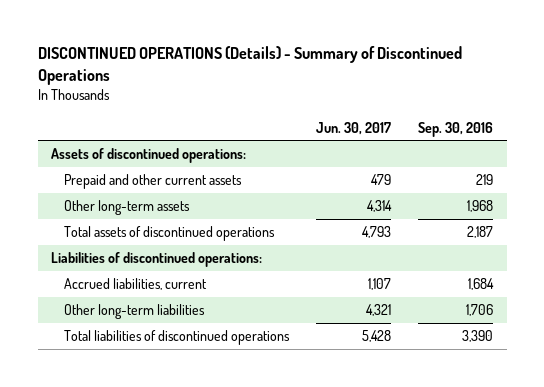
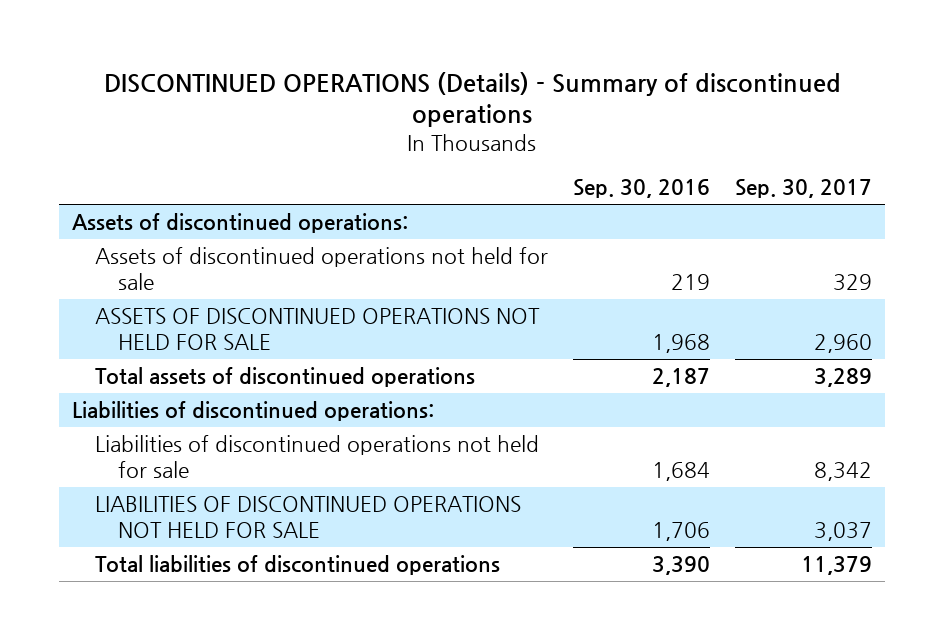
- DISCONTINUED OPERATIONS (Details) - Summary of Discontinued Operations
+ DISCONTINUED OPERATIONS (Details) - Summary of discontinued operations
- | Jun. 30, 2017 | Sep. 30, 2016
+ | Sep. 30, 2016 | Sep. 30, 2017
- Prepaid and other current assets | 479 | 219
- Other long-term assets | 4,314 | 1,968
+ Assets of discontinued operations not held for sale | 219 | 329
+ ASSETS OF DISCONTINUED OPERATIONS NOT HELD FOR SALE | 1,968 | 2,960
- Accrued liabilities, current | 1,107 | 1,684
- Other long-term liabilities | 4,321 | 1,706
+ Liabilities of discontinued operations not held for sale | 1,684 | 8,342
+ LIABILITIES OF DISCONTINUED OPERATIONS NOT HELD FOR SALE | 1,706 | 3,037

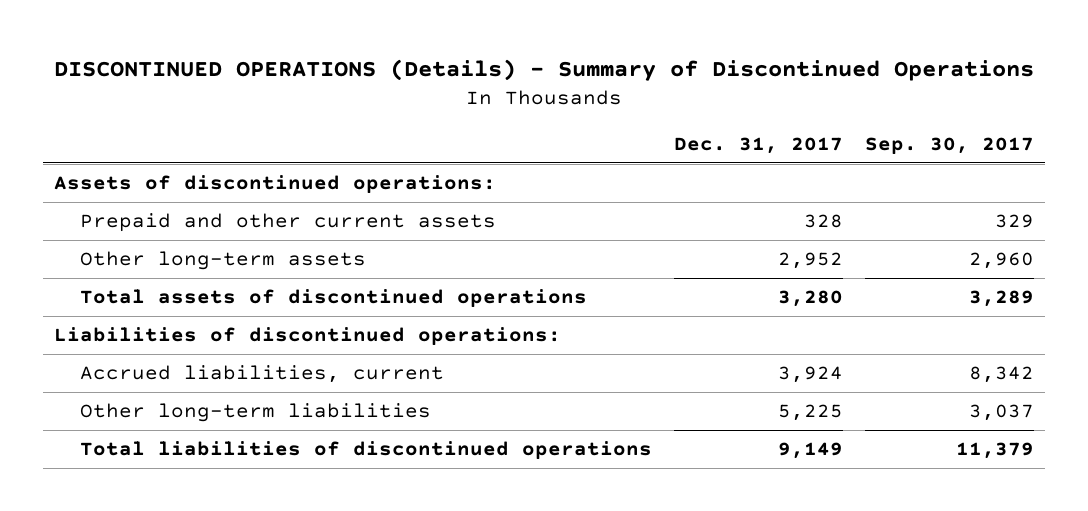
- DISCONTINUED OPERATIONS (Details) - Summary of discontinued operations
+ DISCONTINUED OPERATIONS (Details) - Summary of Discontinued Operations
- | Sep. 30, 2016 | Sep. 30, 2017
+ | Dec. 31, 2017 | Sep. 30, 2017
- Assets of discontinued operations not held for sale | 219 | 329
- ASSETS OF DISCONTINUED OPERATIONS NOT HELD FOR SALE | 1,968 | 2,960
+ Prepaid and other current assets | 328 | 329
+ Other long-term assets | 2,952 | 2,960
- Liabilities of discontinued operations not held for sale | 1,684 | 8,342
- LIABILITIES OF DISCONTINUED OPERATIONS NOT HELD FOR SALE | 1,706 | 3,037
+ Accrued liabilities, current | 3,924 | 8,342
+ Other long-term liabilities | 5,225 | 3,037

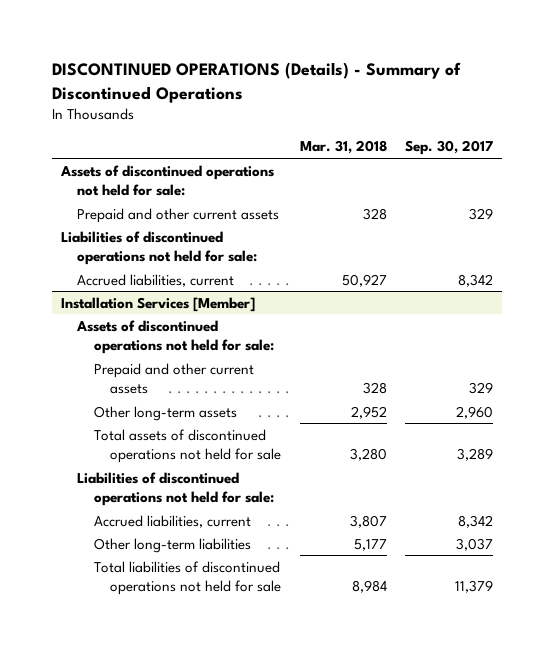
- | Dec. 31, 2017 | Sep. 30, 2017
+ | Mar. 31, 2018 | Sep. 30, 2017
- Assets of discontinued operations:
+ Assets of discontinued operations not held for sale:
+ Liabilities of discontinued operations not held for sale:
+ Accrued liabilities, current | 50,927 | 8,342
+ Installation Services [Member]
+ Assets of discontinued operations not held for sale:
+ Prepaid and other current assets | 328 | 329
- Total assets of discontinued operations | 3,280 | 3,289
- Liabilities of discontinued operations:
+ Total assets of discontinued operations not held for sale | 3,280 | 3,289
+ Liabilities of discontinued operations not held for sale:
- Total liabilities of discontinued operations | 9,149 | 11,379
+ Total liabilities of discontinued operations not held for sale | 8,984 | 11,379

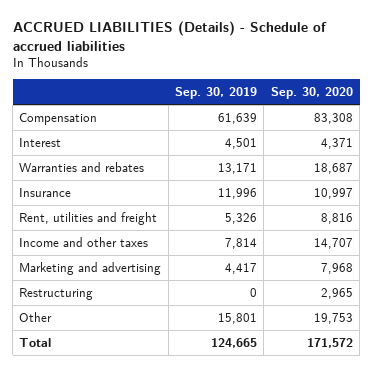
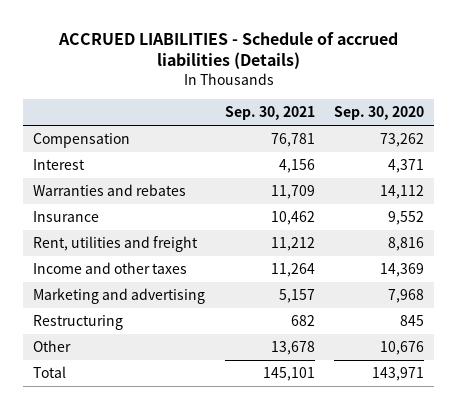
- ACCRUED LIABILITIES (Details) - Schedule of accrued liabilities
+ ACCRUED LIABILITIES - Schedule of accrued liabilities (Details)
- | Sep. 30, 2019 | Sep. 30, 2020
+ | Sep. 30, 2021 | Sep. 30, 2020
- Compensation | 61,639 | 83,308
+ Compensation | 76,781 | 73,262
- Warranties and rebates | 13,171 | 18,687
- Insurance | 11,996 | 10,997
+ Warranties and rebates | 11,709 | 14,112
+ Insurance | 10,462 | 9,552
- Income and other taxes | 7,814 | 14,707
+ Income and other taxes | 11,264 | 14,369
- Restructuring | 0 | 2,965
- Other | 15,801 | 19,753
- Total | 124,665 | 171,572
+ Restructuring | 682 | 845
+ Other | 13,678 | 10,676
+ Total | 145,101 | 143,971

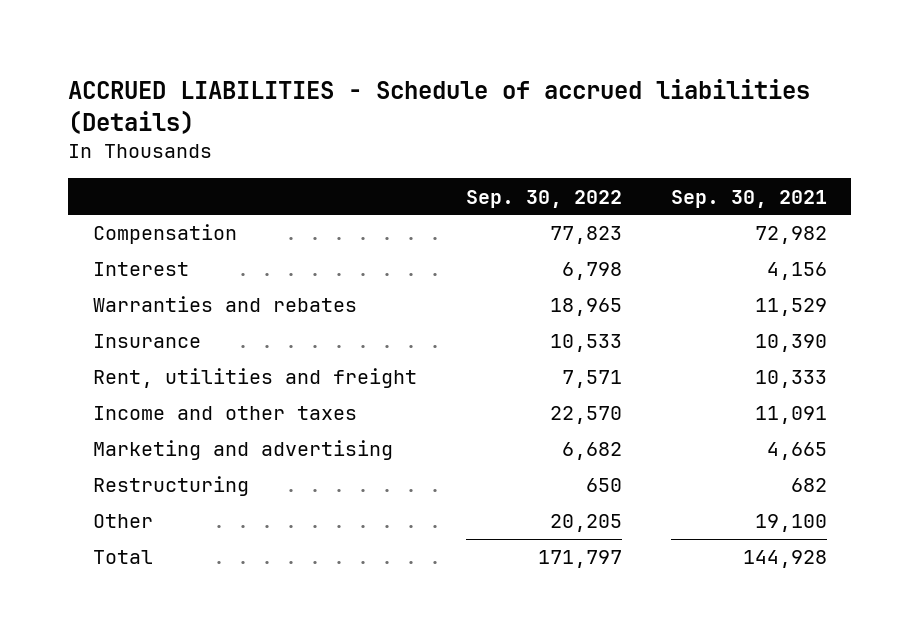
- | Sep. 30, 2021 | Sep. 30, 2020
+ | Sep. 30, 2022 | Sep. 30, 2021
- Compensation | 76,781 | 73,262
+ Compensation | 77,823 | 72,982
- Warranties and rebates | 11,709 | 14,112
- Insurance | 10,462 | 9,552
- Rent, utilities and freight | 11,212 | 8,816
- Income and other taxes | 11,264 | 14,369
- Marketing and advertising | 5,157 | 7,968
+ Warranties and rebates | 18,965 | 11,529
+ Insurance | 10,533 | 10,390
+ Rent, utilities and freight | 7,571 | 10,333
+ Income and other taxes | 22,570 | 11,091
+ Marketing and advertising | 6,682 | 4,665
- Other | 13,678 | 10,676
- Total | 145,101 | 143,971
+ Other | 20,205 | 19,100
+ Total | 171,797 | 144,928

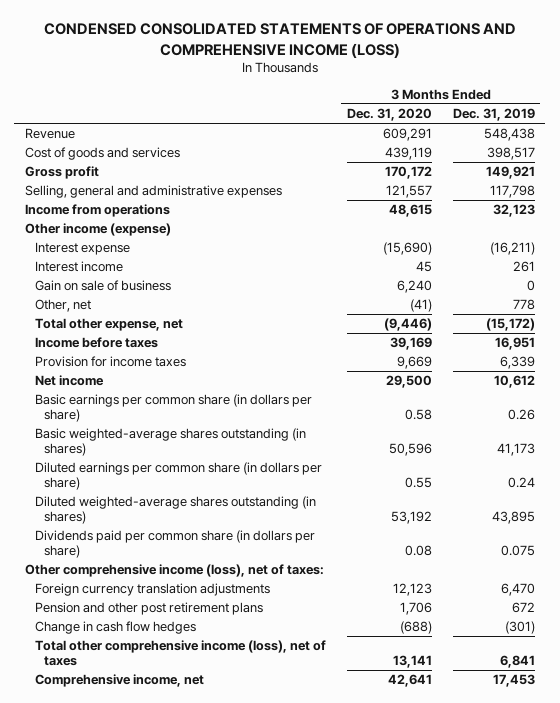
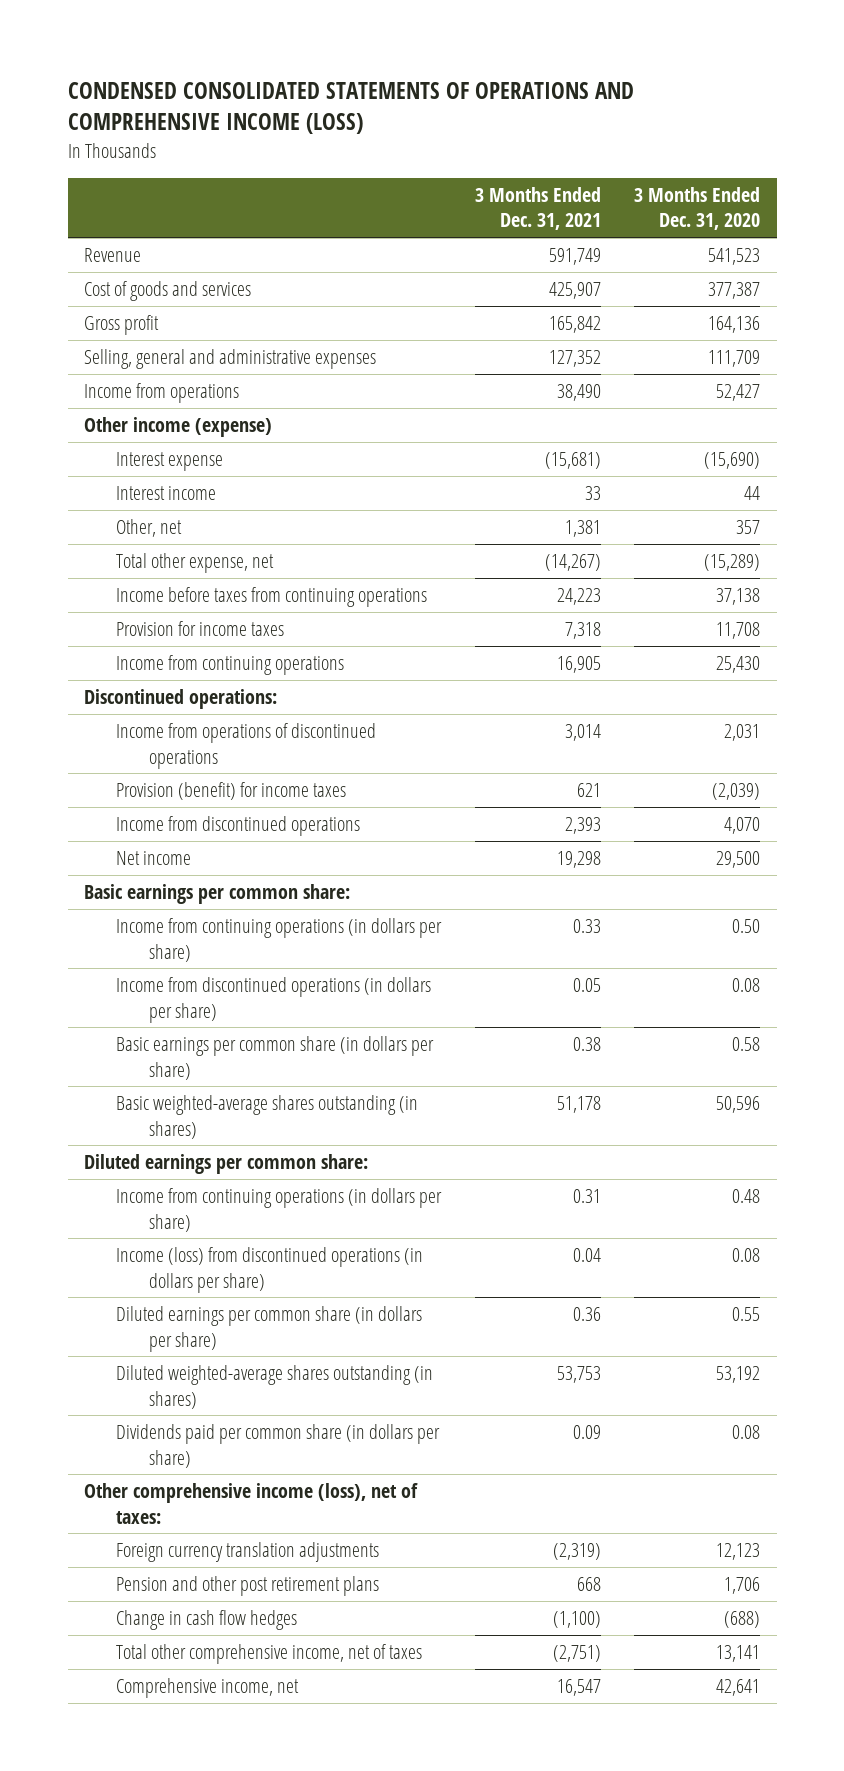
- | 3 Months Ended Dec. 31, 2020 | 3 Months Ended Dec. 31, 2019
+ | 3 Months Ended Dec. 31, 2021 | 3 Months Ended Dec. 31, 2020
- Revenue | 609,291 | 548,438
- Cost of goods and services | 439,119 | 398,517
- Gross profit | 170,172 | 149,921
- Selling, general and administrative expenses | 121,557 | 117,798
- Income from operations | 48,615 | 32,123
+ Revenue | 591,749 | 541,523
+ Cost of goods and services | 425,907 | 377,387
+ Gross profit | 165,842 | 164,136
+ Selling, general and administrative expenses | 127,352 | 111,709
+ Income from operations | 38,490 | 52,427
- Interest income | 45 | 261
- Gain on sale of business | 6,240 | 0
- Other, net | (41) | 778
- Total other expense, net | (9,446) | (15,172)
- Income before taxes | 39,169 | 16,951
- Provision for income taxes | 9,669 | 6,339
+ Interest income | 33 | 44
+ Other, net | 1,381 | 357
+ Total other expense, net | (14,267) | (15,289)
+ Income before taxes from continuing operations | 24,223 | 37,138
+ Provision for income taxes | 7,318 | 11,708
+ Income from continuing operations | 16,905 | 25,430
+ Discontinued operations:
+ Income from operations of discontinued operations | 3,014 | 2,031
+ Provision (benefit) for income taxes | 621 | (2,039)
+ Income from discontinued operations | 2,393 | 4,070
+ Basic earnings per common share:
+ Income from continuing operations (in dollars per share) | 0.33 | 0.50
+ Income from discontinued operations (in dollars per share) | 0.05 | 0.08
+ Diluted earnings per common share:
+ Income from continuing operations (in dollars per share) | 0.31 | 0.48
+ Income (loss) from discontinued operations (in dollars per share) | 0.04 | 0.08
- Total other comprehensive income (loss), net of taxes | 13,141 | 6,841
+ Total other comprehensive income, net of taxes | (2,751) | 13,141

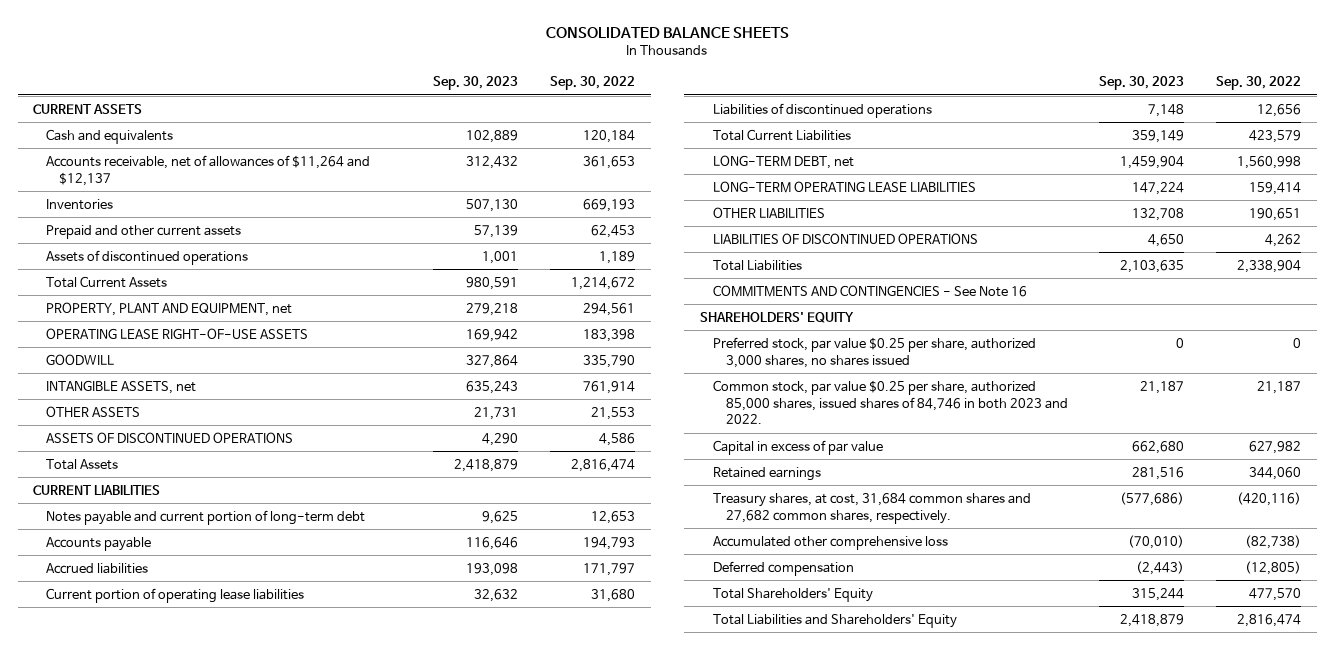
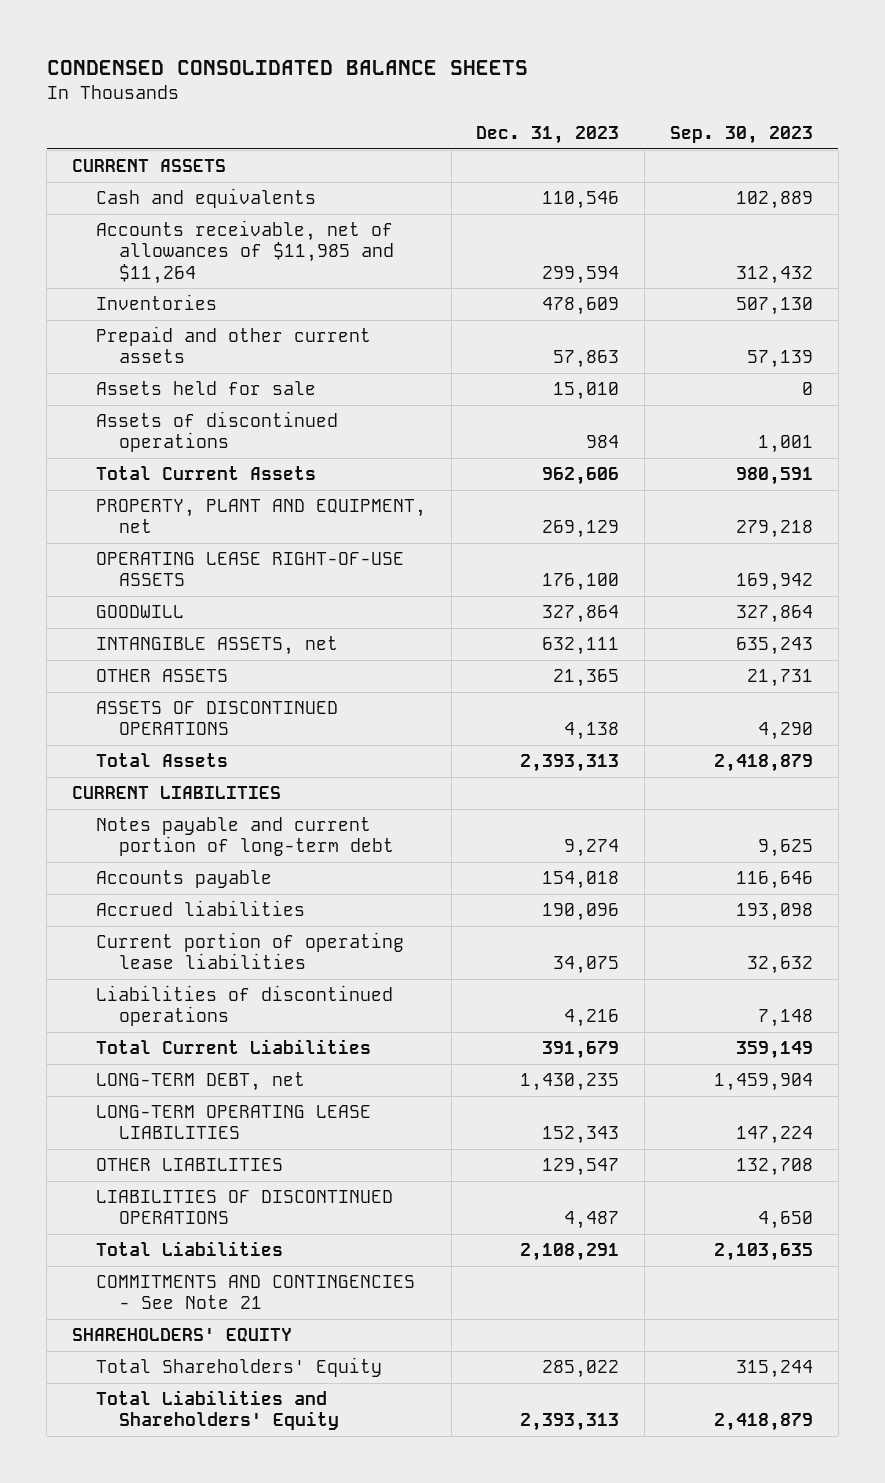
- CONSOLIDATED BALANCE SHEETS
+ CONDENSED CONSOLIDATED BALANCE SHEETS
- | Sep. 30, 2023 | Sep. 30, 2022
+ | Dec. 31, 2023 | Sep. 30, 2023
- Accounts receivable, net of allowances of $11,264 and $12,137 | 312,432 | 361,653
+ Accounts receivable, net of allowances of $11,985 and $11,264 | 299,594 | 312,432
+ Assets held for sale | 15,010 | 0
- COMMITMENTS AND CONTINGENCIES - See Note 16
+ COMMITMENTS AND CONTINGENCIES - See Note 21
- Preferred stock, par value $0.25 per share, authorized 3,000 shares, no shares issued | 0 | 0
- Common stock, par value $0.25 per share, authorized 85,000 shares, issued shares of 84,746 in both 2023 and 2022. | 21,187 | 21,187
- Capital in excess of par value | 662,680 | 627,982
- Retained earnings | 281,516 | 344,060
- Treasury shares, at cost, 31,684 common shares and 27,682 common shares, respectively. | (577,686) | (420,116)
- Accumulated other comprehensive loss | (70,010) | (82,738)
- Deferred compensation | (2,443) | (12,805)

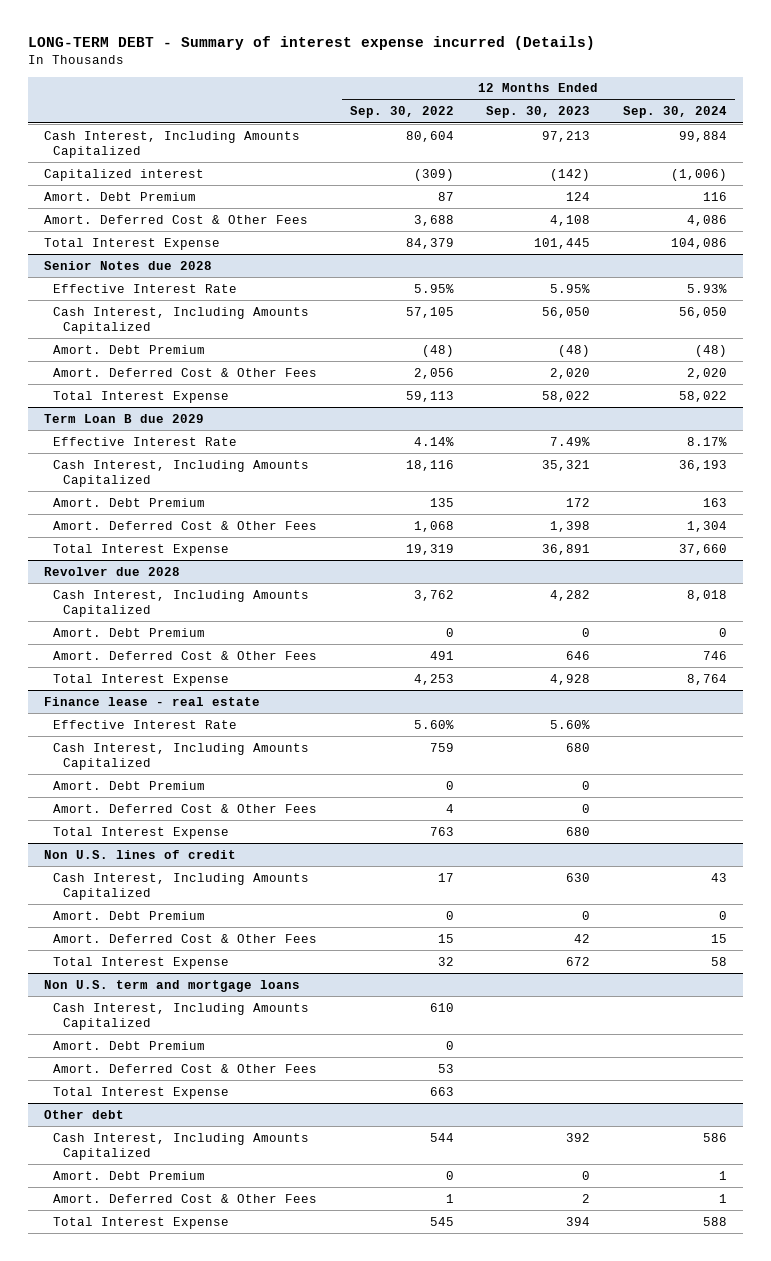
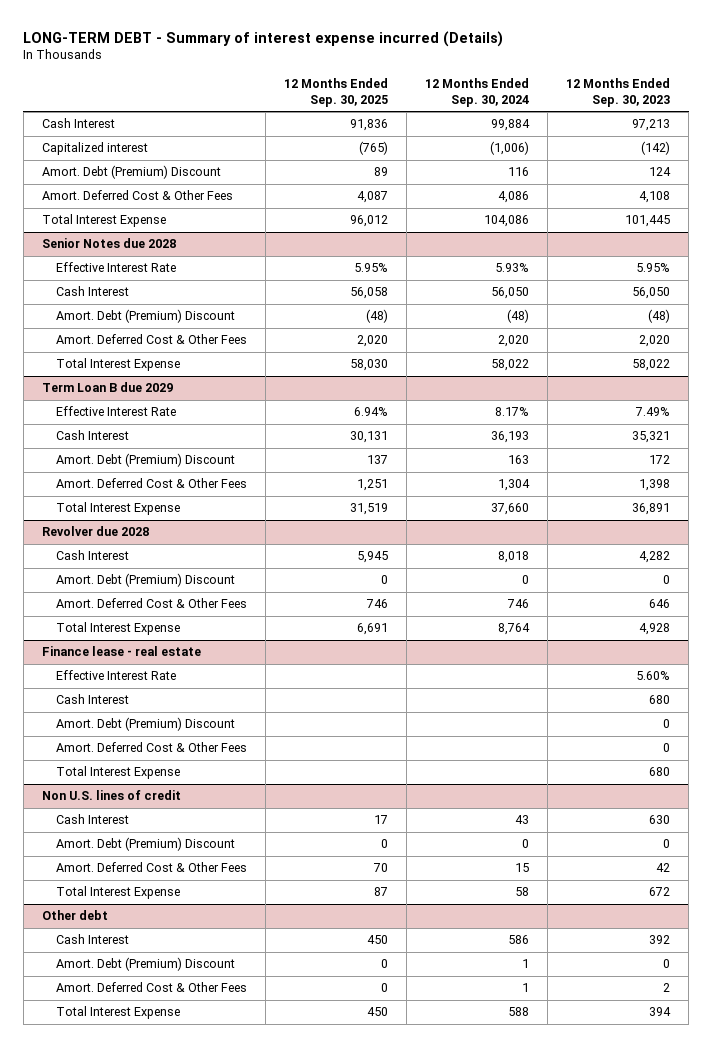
- | 12 Months Ended Sep. 30, 2022 | 12 Months Ended Sep. 30, 2023 | 12 Months Ended Sep. 30, 2024
+ | 12 Months Ended Sep. 30, 2025 | 12 Months Ended Sep. 30, 2024 | 12 Months Ended Sep. 30, 2023
- Cash Interest, Including Amounts Capitalized | 80,604 | 97,213 | 99,884
+ Cash Interest | 91,836 | 99,884 | 97,213
- Amort. Debt Premium | 87 | 124 | 116
+ Amort. Debt (Premium) Discount | 89 | 116 | 124
@ Senior Notes due 2028
- Cash Interest, Including Amounts Capitalized | 57,105 | 56,050 | 56,050
- Amort. Debt Premium | (48) | (48) | (48)
+ Cash Interest | 56,058 | 56,050 | 56,050
+ Amort. Debt (Premium) Discount | (48) | (48) | (48)
@ Term Loan B due 2029
- Cash Interest, Including Amounts Capitalized | 18,116 | 35,321 | 36,193
- Amort. Debt Premium | 135 | 172 | 163
+ Cash Interest | 30,131 | 36,193 | 35,321
+ Amort. Debt (Premium) Discount | 137 | 163 | 172
@ Revolver due 2028
- Cash Interest, Including Amounts Capitalized | 3,762 | 4,282 | 8,018
- Amort. Debt Premium | 0 | 0 | 0
+ Cash Interest | 5,945 | 8,018 | 4,282
+ Amort. Debt (Premium) Discount | 0 | 0 | 0
@ Finance lease - real estate
- Cash Interest, Including Amounts Capitalized | 759 | 680 |
- Amort. Debt Premium | 0 | 0 |
+ Cash Interest | | | 680
+ Amort. Debt (Premium) Discount | | | 0
@ Non U.S. lines of credit
- Cash Interest, Including Amounts Capitalized | 17 | 630 | 43
- Amort. Debt Premium | 0 | 0 | 0
+ Cash Interest | 17 | 43 | 630
+ Amort. Debt (Premium) Discount | 0 | 0 | 0
- Non U.S. term and mortgage loans
- Cash Interest, Including Amounts Capitalized | 610 | |
- Amort. Debt Premium | 0 | |
- Amort. Deferred Cost & Other Fees | 53 | |
- Total Interest Expense | 663 | |
@ Other debt
- Cash Interest, Including Amounts Capitalized | 544 | 392 | 586
- Amort. Debt Premium | 0 | 0 | 1
+ Cash Interest | 450 | 586 | 392
+ Amort. Debt (Premium) Discount | 0 | 1 | 0

